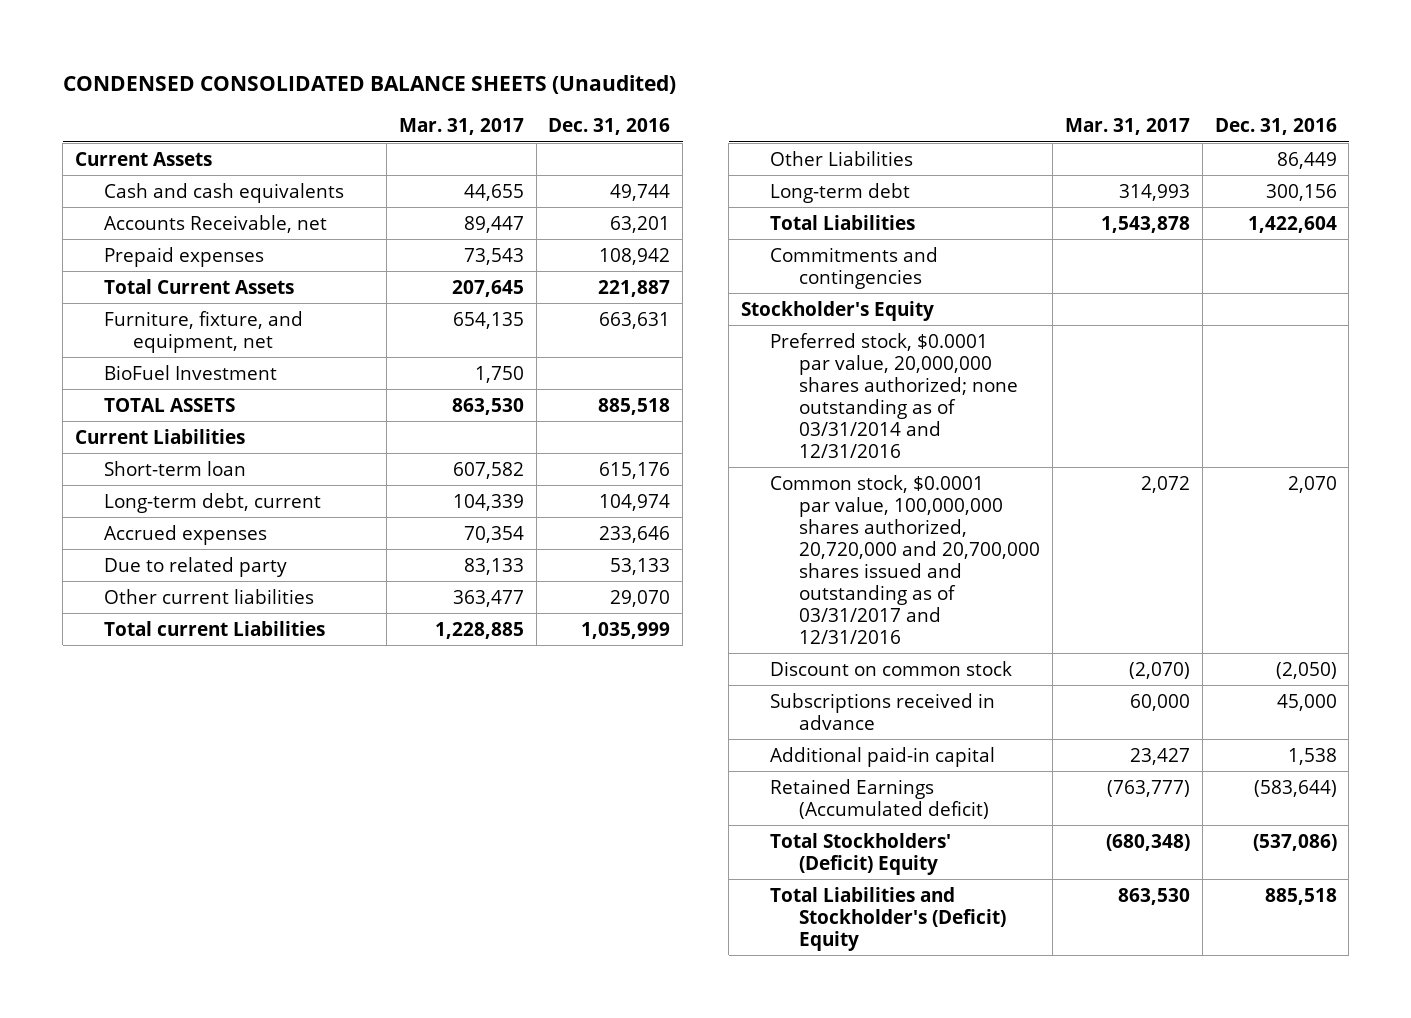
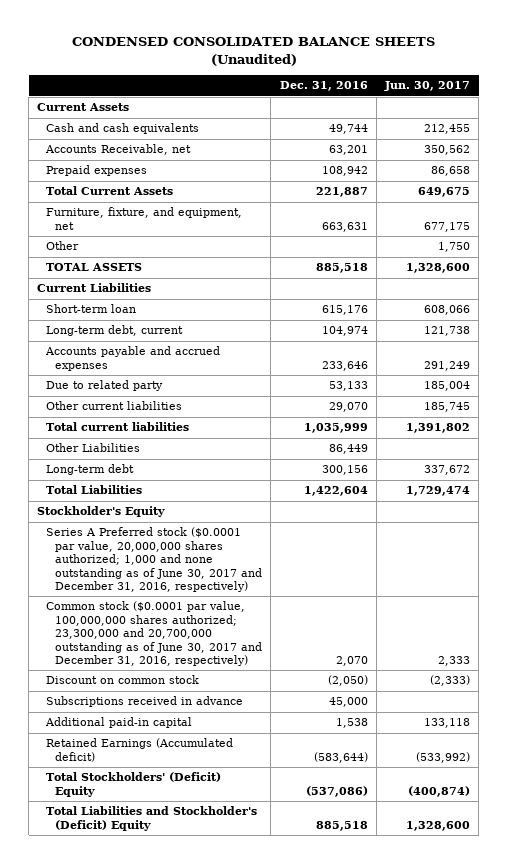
- | Mar. 31, 2017 | Dec. 31, 2016
+ | Dec. 31, 2016 | Jun. 30, 2017
- BioFuel Investment | 1,750 |
+ Other | | 1,750
- Accrued expenses | 70,354 | 233,646
+ Accounts payable and accrued expenses | 233,646 | 291,249
- Total current Liabilities | 1,228,885 | 1,035,999
+ Total current liabilities | 1,035,999 | 1,391,802
- Commitments and contingencies
- Preferred stock, $0.0001 par value, 20,000,000 shares authorized; none outstanding as of 03/31/2014 and 12/31/2016
- Common stock, $0.0001 par value, 100,000,000 shares authorized, 20,720,000 and 20,700,000 shares issued and outstanding as of 03/31/2017 and 12/31/2016 | 2,072 | 2,070
+ Series A Preferred stock ($0.0001 par value, 20,000,000 shares authorized; 1,000 and none outstanding as of June 30, 2017 and December 31, 2016, respectively)
+ Common stock ($0.0001 par value, 100,000,000 shares authorized; 23,300,000 and 20,700,000 outstanding as of June 30, 2017 and December 31, 2016, respectively) | 2,070 | 2,333

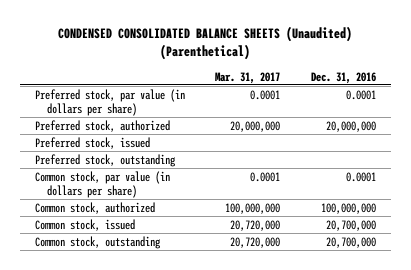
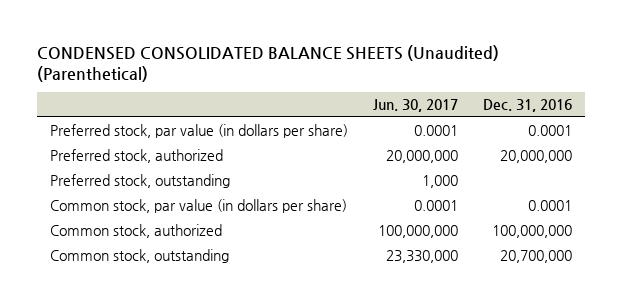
- | Mar. 31, 2017 | Dec. 31, 2016
+ | Jun. 30, 2017 | Dec. 31, 2016
- Preferred stock, issued
- Common stock, issued | 20,720,000 | 20,700,000

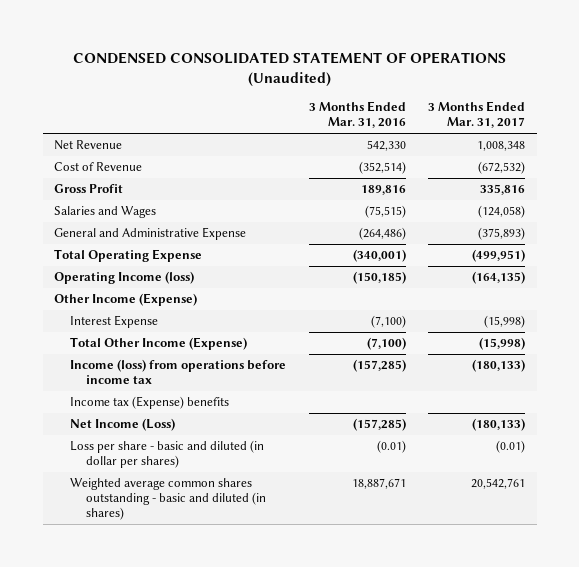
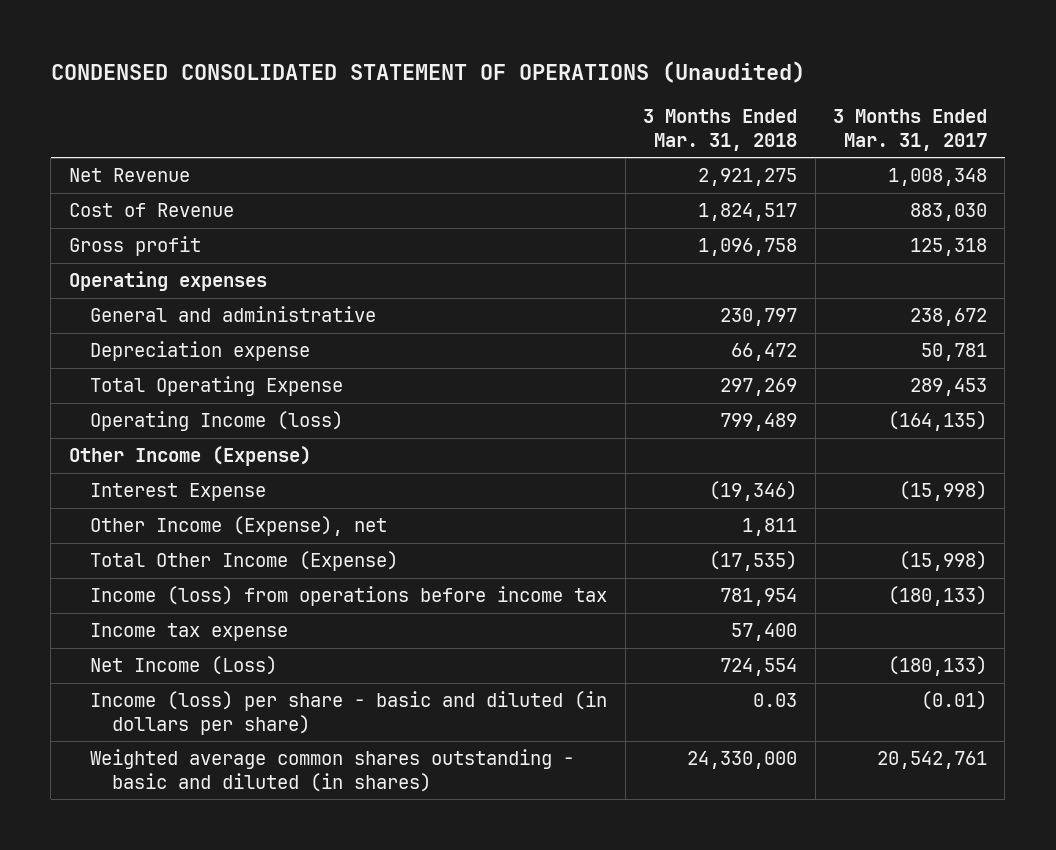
- | 3 Months Ended Mar. 31, 2016 | 3 Months Ended Mar. 31, 2017
+ | 3 Months Ended Mar. 31, 2018 | 3 Months Ended Mar. 31, 2017
- Cost of Revenue | (352,514) | (672,532)
- Gross Profit | 189,816 | 335,816
- Salaries and Wages | (75,515) | (124,058)
- General and Administrative Expense | (264,486) | (375,893)
- Total Operating Expense | (340,001) | (499,951)
+ Cost of Revenue | 1,824,517 | 883,030
+ Gross profit | 1,096,758 | 125,318
+ Operating expenses
+ General and administrative | 230,797 | 238,672
+ Depreciation expense | 66,472 | 50,781
+ Total Operating Expense | 297,269 | 289,453
+ Other Income (Expense), net | 1,811 |
- Income tax (Expense) benefits
+ Income tax expense | 57,400 |
- Loss per share - basic and diluted (in dollar per shares) | (0.01) | (0.01)
+ Income (loss) per share - basic and diluted (in dollars per share) | 0.03 | (0.01)

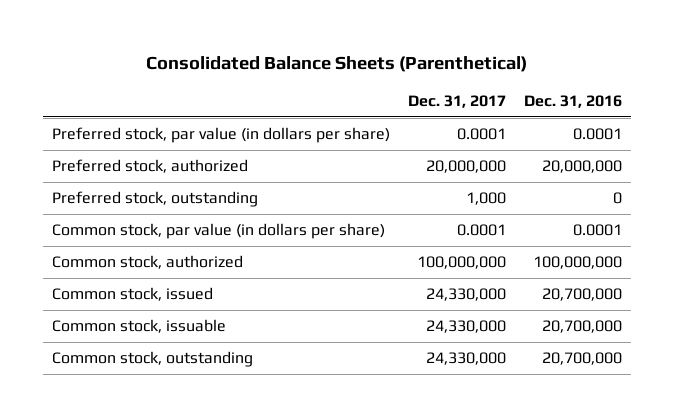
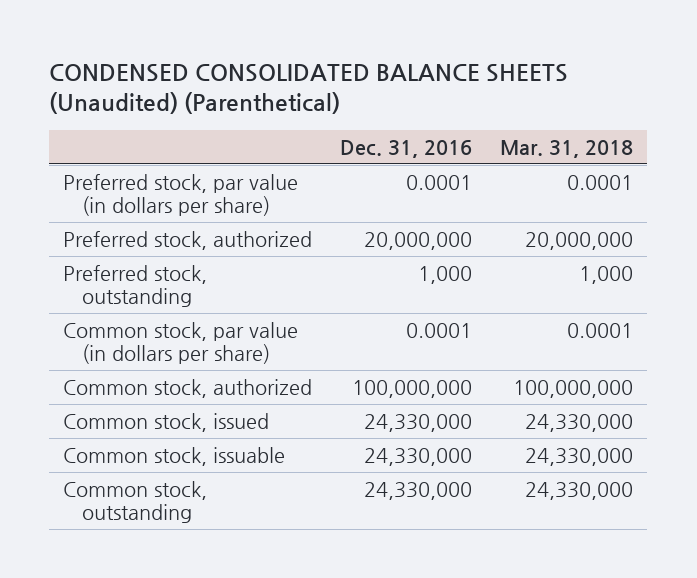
- Consolidated Balance Sheets (Parenthetical)
+ CONDENSED CONSOLIDATED BALANCE SHEETS (Unaudited) (Parenthetical)
- | Dec. 31, 2017 | Dec. 31, 2016
+ | Dec. 31, 2016 | Mar. 31, 2018
- Preferred stock, outstanding | 1,000 | 0
+ Preferred stock, outstanding | 1,000 | 1,000
- Common stock, issued | 24,330,000 | 20,700,000
- Common stock, issuable | 24,330,000 | 20,700,000
- Common stock, outstanding | 24,330,000 | 20,700,000
+ Common stock, issued | 24,330,000 | 24,330,000
+ Common stock, issuable | 24,330,000 | 24,330,000
+ Common stock, outstanding | 24,330,000 | 24,330,000

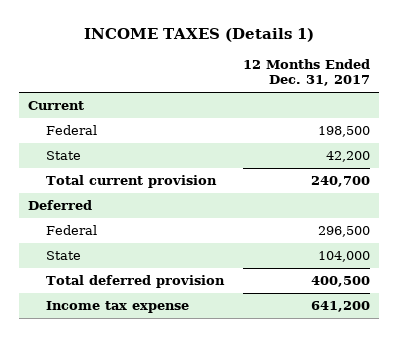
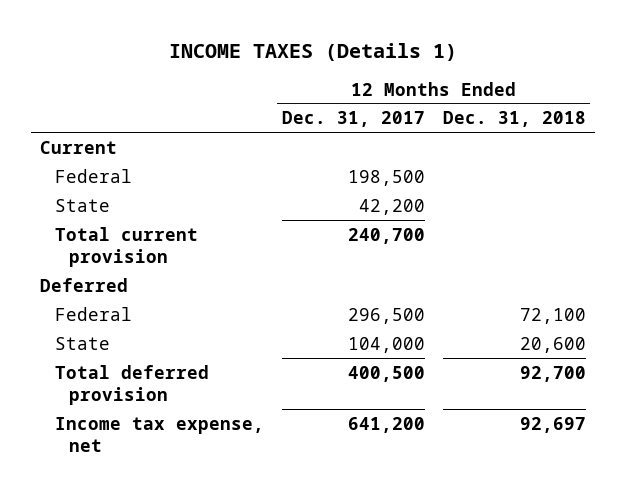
- | 12 Months Ended Dec. 31, 2017
+ | 12 Months Ended Dec. 31, 2017 | 12 Months Ended Dec. 31, 2018
- Income tax expense | 641,200
+ Income tax expense, net | 641,200 | 92,697

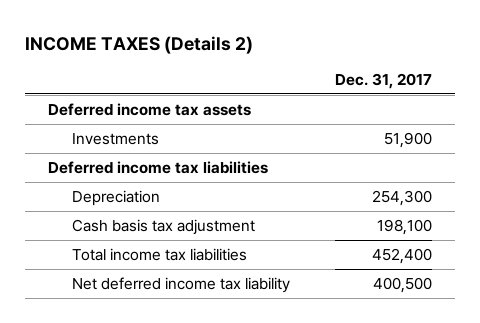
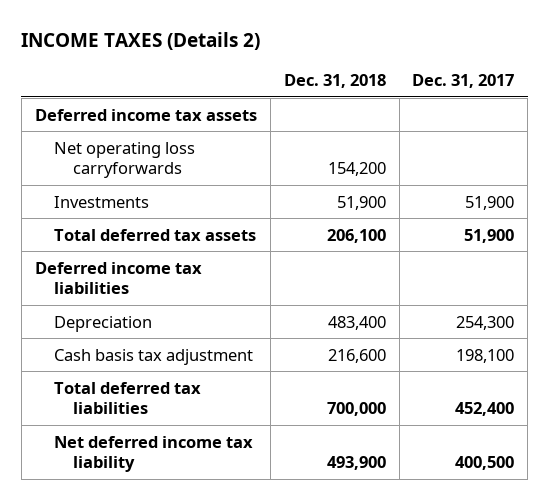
- | Dec. 31, 2017
+ | Dec. 31, 2018 | Dec. 31, 2017
+ Net operating loss carryforwards | 154,200 |
+ Total deferred tax assets | 206,100 | 51,900
- Total income tax liabilities | 452,400
+ Total deferred tax liabilities | 700,000 | 452,400

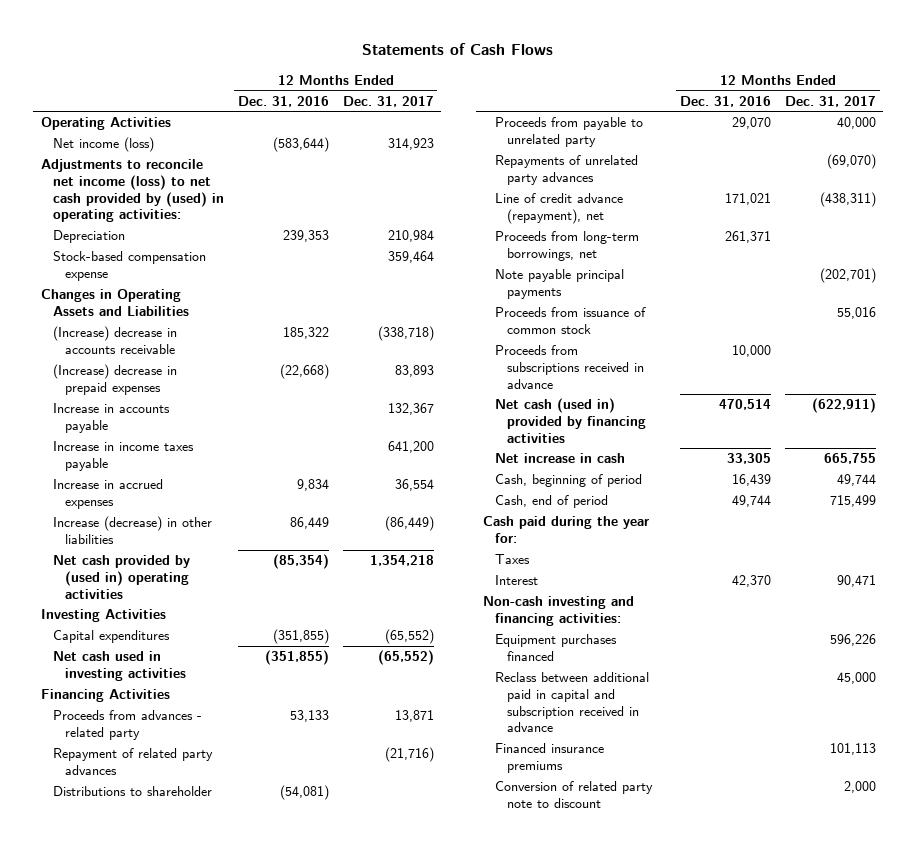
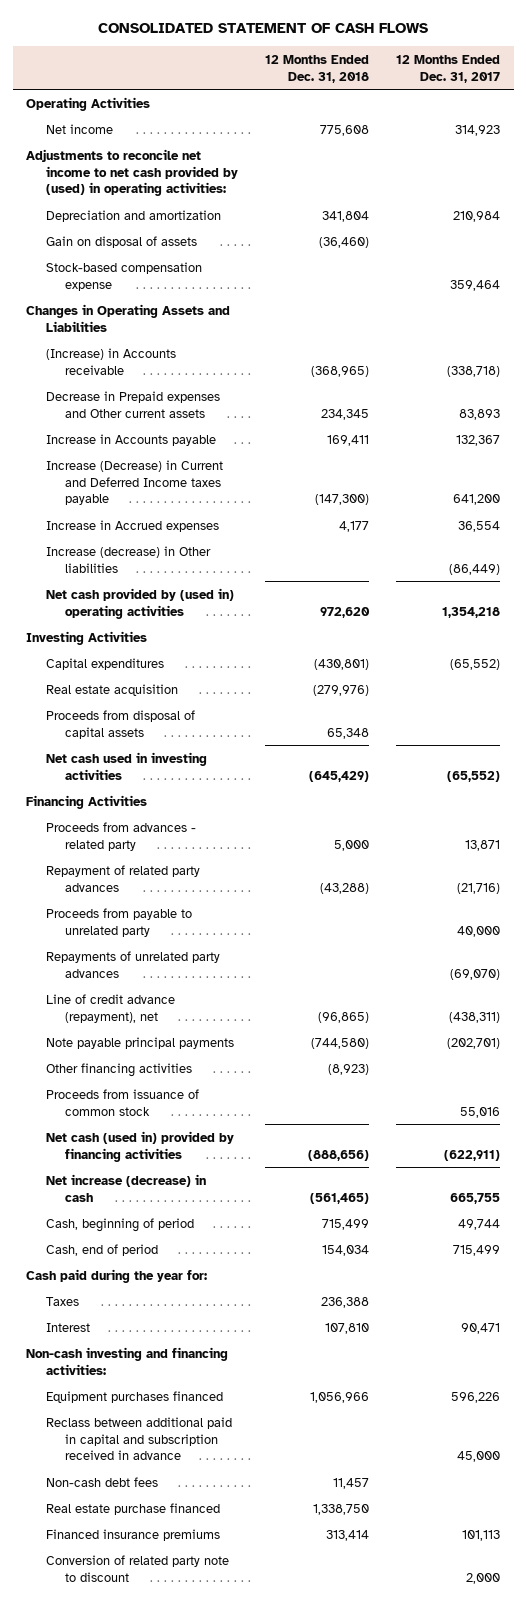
- Statements of Cash Flows
+ CONSOLIDATED STATEMENT OF CASH FLOWS
- | 12 Months Ended Dec. 31, 2016 | 12 Months Ended Dec. 31, 2017
+ | 12 Months Ended Dec. 31, 2018 | 12 Months Ended Dec. 31, 2017
- Net income (loss) | (583,644) | 314,923
- Adjustments to reconcile net income (loss) to net cash provided by (used) in operating activities:
- Depreciation | 239,353 | 210,984
+ Net income | 775,608 | 314,923
+ Adjustments to reconcile net income to net cash provided by (used) in operating activities:
+ Depreciation and amortization | 341,804 | 210,984
+ Gain on disposal of assets | (36,460) |
- (Increase) decrease in accounts receivable | 185,322 | (338,718)
- (Increase) decrease in prepaid expenses | (22,668) | 83,893
- Increase in accounts payable | | 132,367
- Increase in income taxes payable | | 641,200
- Increase in accrued expenses | 9,834 | 36,554
- Increase (decrease) in other liabilities | 86,449 | (86,449)
+ (Increase) in Accounts receivable | (368,965) | (338,718)
+ Decrease in Prepaid expenses and Other current assets | 234,345 | 83,893
+ Increase in Accounts payable | 169,411 | 132,367
+ Increase (Decrease) in Current and Deferred Income taxes payable | (147,300) | 641,200
+ Increase in Accrued expenses | 4,177 | 36,554
+ Increase (decrease) in Other liabilities | | (86,449)
+ Real estate acquisition | (279,976) |
+ Proceeds from disposal of capital assets | 65,348 |
- Distributions to shareholder | (54,081) |
- Proceeds from long-term borrowings, net | 261,371 |
+ Other financing activities | (8,923) |
- Proceeds from subscriptions received in advance | 10,000 |
- Net increase in cash | 33,305 | 665,755
+ Net increase (decrease) in cash | (561,465) | 665,755
+ Non-cash debt fees | 11,457 |
+ Real estate purchase financed | 1,338,750 |

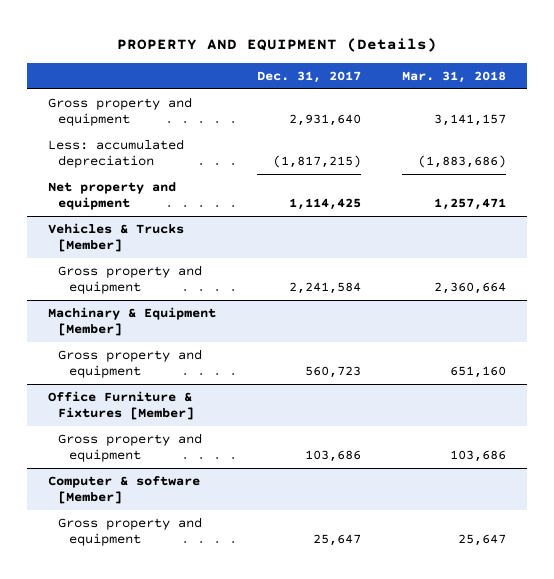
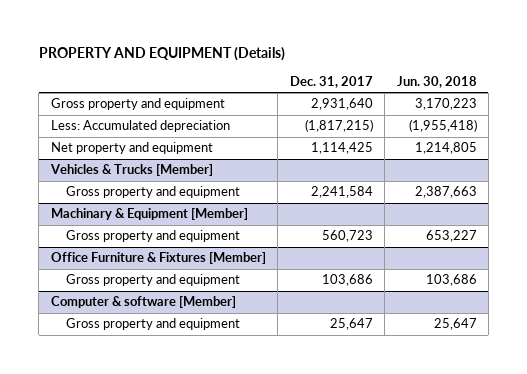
- | Dec. 31, 2017 | Mar. 31, 2018
+ | Dec. 31, 2017 | Jun. 30, 2018
- Less: accumulated depreciation | (1,817,215) | (1,883,686)
+ Less: Accumulated depreciation | (1,817,215) | (1,955,418)

